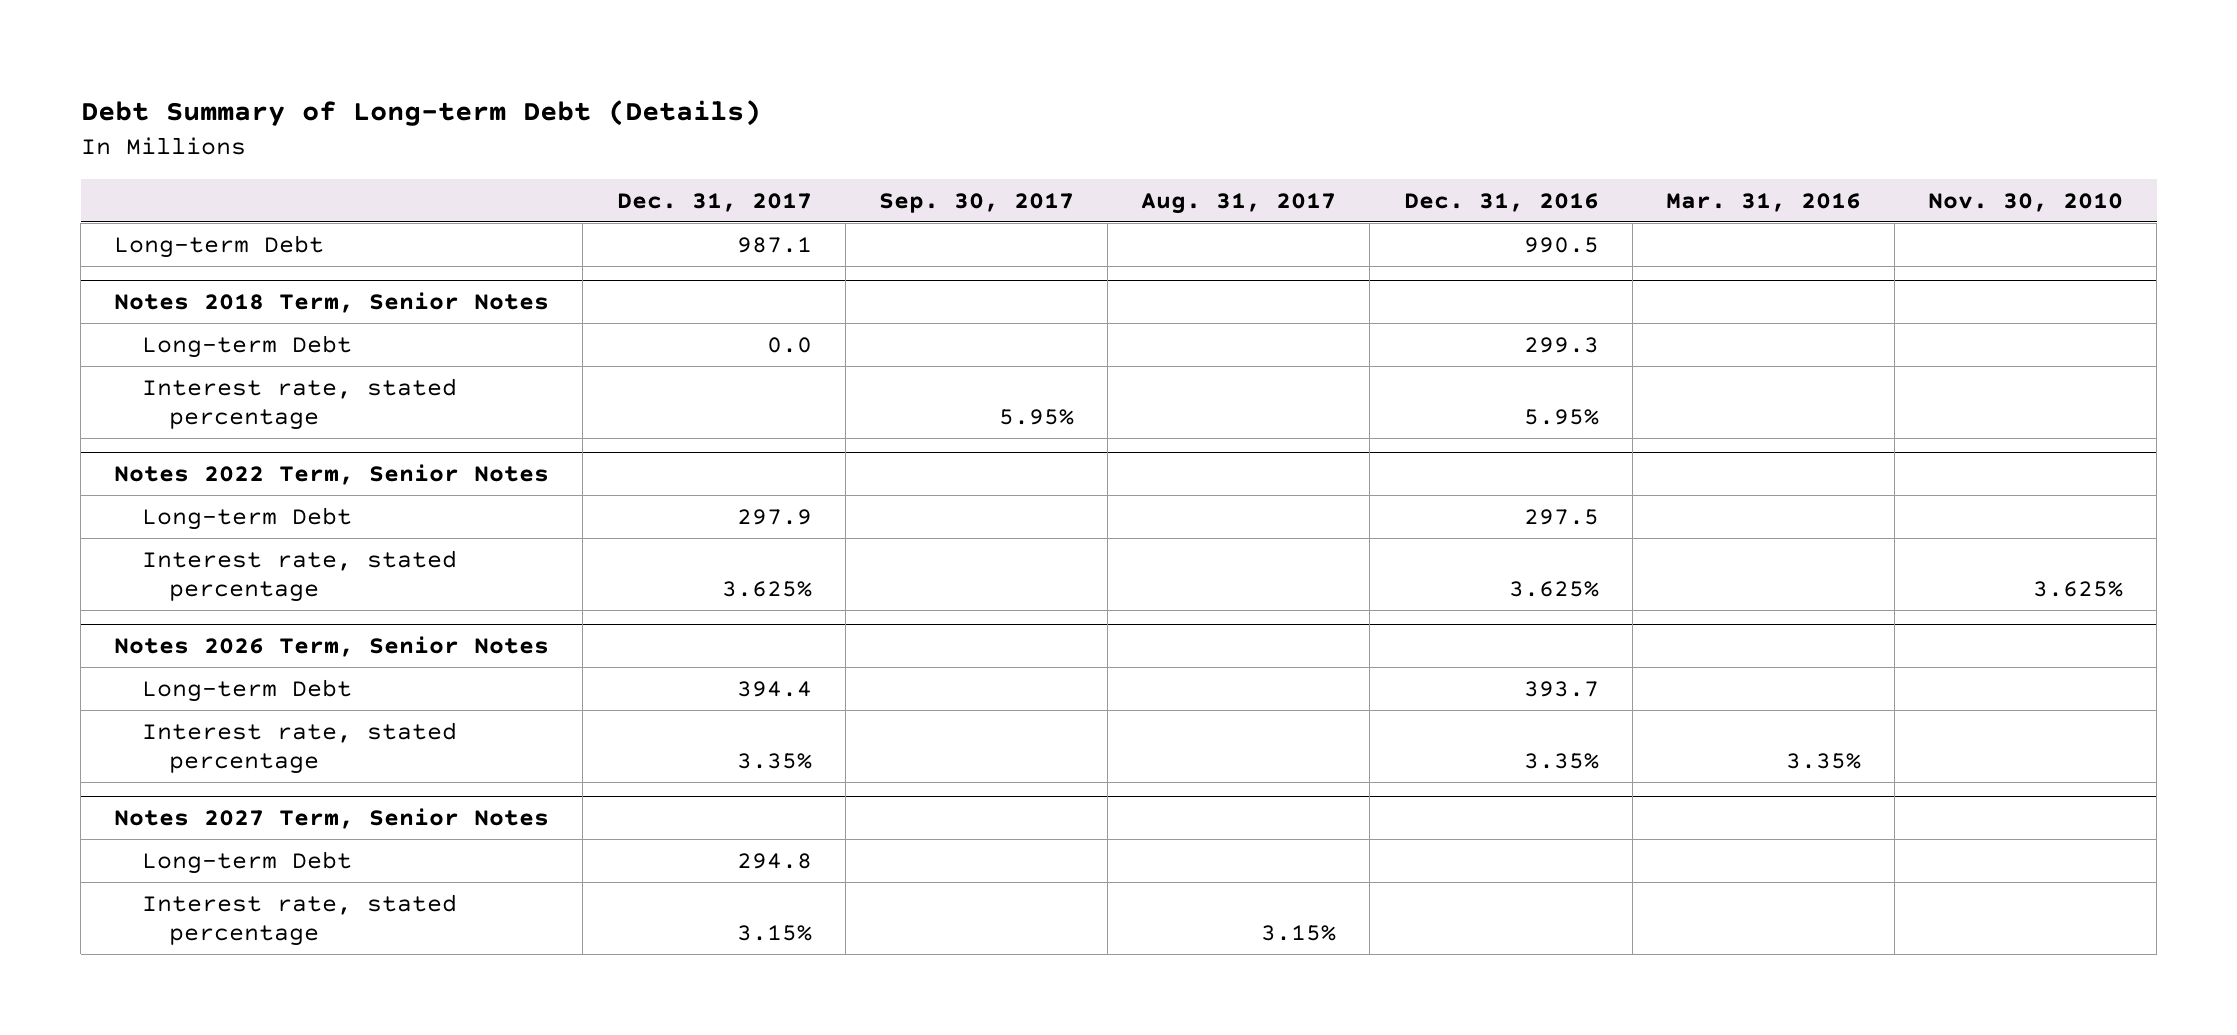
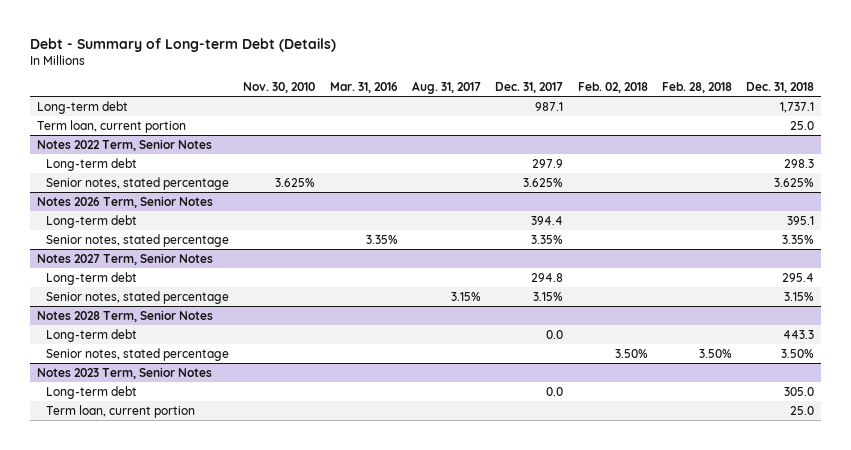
- Debt Summary of Long-term Debt (Details)
+ Debt - Summary of Long-term Debt (Details)
- | Dec. 31, 2017 | Sep. 30, 2017 | Aug. 31, 2017 | Dec. 31, 2016 | Mar. 31, 2016 | Nov. 30, 2010
+ | Nov. 30, 2010 | Mar. 31, 2016 | Aug. 31, 2017 | Dec. 31, 2017 | Feb. 02, 2018 | Feb. 28, 2018 | Dec. 31, 2018
- Long-term Debt | 987.1 | | | 990.5 | |
- Notes 2018 Term, Senior Notes
- Long-term Debt | 0.0 | | | 299.3 | |
- Interest rate, stated percentage | | 5.95% | | 5.95% | |
+ Long-term debt | | | | 987.1 | | | 1,737.1
+ Term loan, current portion | | | | | | | 25.0
@ Notes 2022 Term, Senior Notes
- Long-term Debt | 297.9 | | | 297.5 | |
- Interest rate, stated percentage | 3.625% | | | 3.625% | | 3.625%
+ Long-term debt | | | | 297.9 | | | 298.3
+ Senior notes, stated percentage | 3.625% | | | 3.625% | | | 3.625%
@ Notes 2026 Term, Senior Notes
- Long-term Debt | 394.4 | | | 393.7 | |
- Interest rate, stated percentage | 3.35% | | | 3.35% | 3.35% |
+ Long-term debt | | | | 394.4 | | | 395.1
+ Senior notes, stated percentage | | 3.35% | | 3.35% | | | 3.35%
@ Notes 2027 Term, Senior Notes
- Long-term Debt | 294.8 | | | | |
- Interest rate, stated percentage | 3.15% | | 3.15% | | |
+ Long-term debt | | | | 294.8 | | | 295.4
+ Senior notes, stated percentage | | | 3.15% | 3.15% | | | 3.15%
+ Notes 2028 Term, Senior Notes
+ Long-term debt | | | | 0.0 | | | 443.3
+ Senior notes, stated percentage | | | | | 3.50% | 3.50% | 3.50%
+ Notes 2023 Term, Senior Notes
+ Long-term debt | | | | 0.0 | | | 305.0
+ Term loan, current portion | | | | | | | 25.0

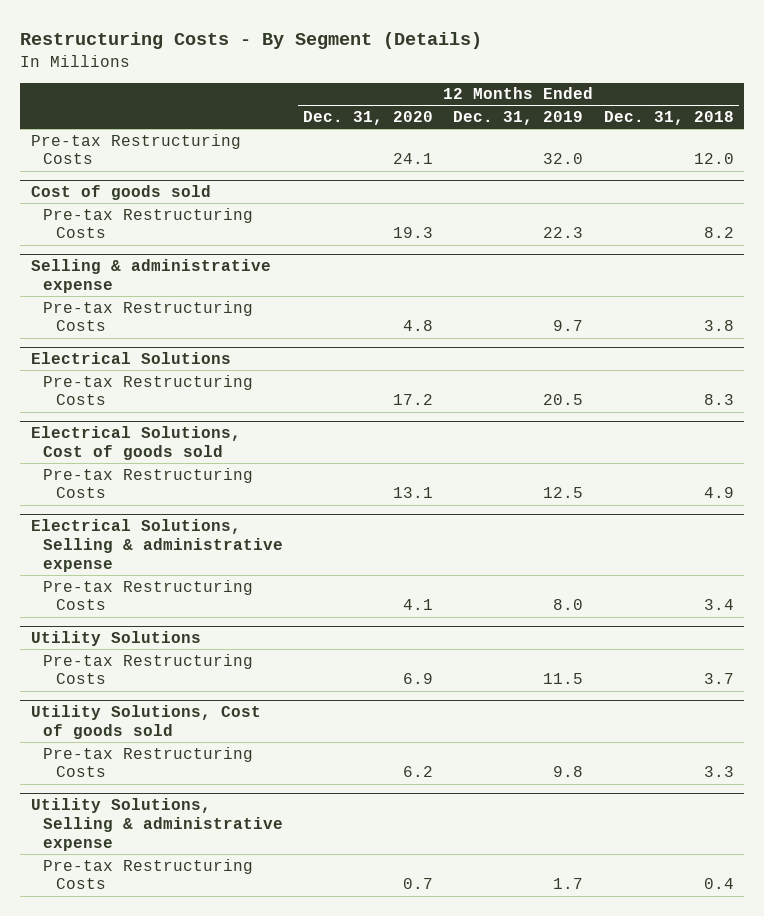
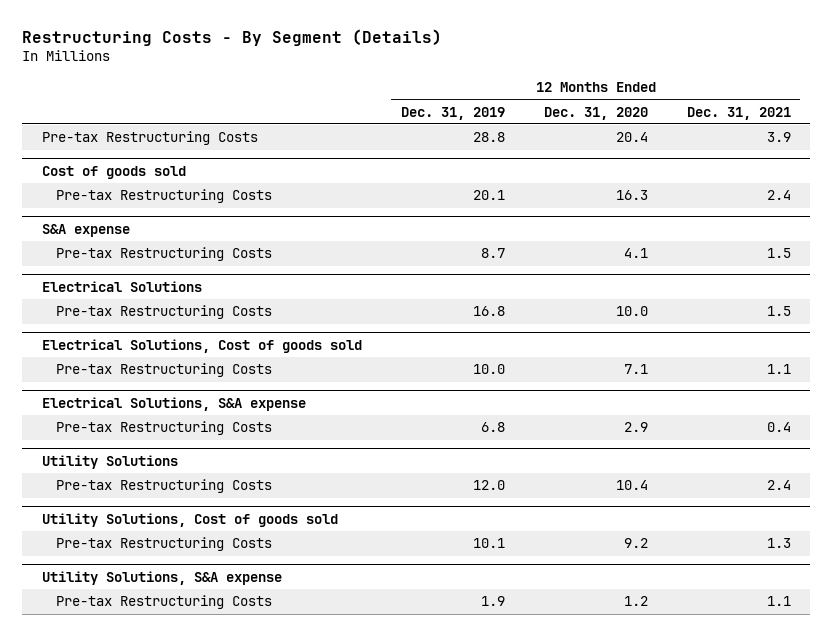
- | 12 Months Ended Dec. 31, 2020 | 12 Months Ended Dec. 31, 2019 | 12 Months Ended Dec. 31, 2018
+ | 12 Months Ended Dec. 31, 2019 | 12 Months Ended Dec. 31, 2020 | 12 Months Ended Dec. 31, 2021
- Pre-tax Restructuring Costs | 24.1 | 32.0 | 12.0
+ Pre-tax Restructuring Costs | 28.8 | 20.4 | 3.9
@ Cost of goods sold
- Pre-tax Restructuring Costs | 19.3 | 22.3 | 8.2
- Selling & administrative expense
- Pre-tax Restructuring Costs | 4.8 | 9.7 | 3.8
@ Cost of goods sold
+ Pre-tax Restructuring Costs | 20.1 | 16.3 | 2.4
+ S&A expense
+ Pre-tax Restructuring Costs | 8.7 | 4.1 | 1.5
@ Electrical Solutions
- Pre-tax Restructuring Costs | 17.2 | 20.5 | 8.3
+ Pre-tax Restructuring Costs | 16.8 | 10.0 | 1.5
@ Electrical Solutions, Cost of goods sold
- Pre-tax Restructuring Costs | 13.1 | 12.5 | 4.9
- Electrical Solutions, Selling & administrative expense
- Pre-tax Restructuring Costs | 4.1 | 8.0 | 3.4
@ Electrical Solutions, Cost of goods sold
+ Pre-tax Restructuring Costs | 10.0 | 7.1 | 1.1
+ Electrical Solutions, S&A expense
+ Pre-tax Restructuring Costs | 6.8 | 2.9 | 0.4
@ Utility Solutions
- Pre-tax Restructuring Costs | 6.9 | 11.5 | 3.7
+ Pre-tax Restructuring Costs | 12.0 | 10.4 | 2.4
@ Utility Solutions, Cost of goods sold
- Pre-tax Restructuring Costs | 6.2 | 9.8 | 3.3
- Utility Solutions, Selling & administrative expense
- Pre-tax Restructuring Costs | 0.7 | 1.7 | 0.4
@ Utility Solutions, Cost of goods sold
+ Pre-tax Restructuring Costs | 10.1 | 9.2 | 1.3
+ Utility Solutions, S&A expense
+ Pre-tax Restructuring Costs | 1.9 | 1.2 | 1.1

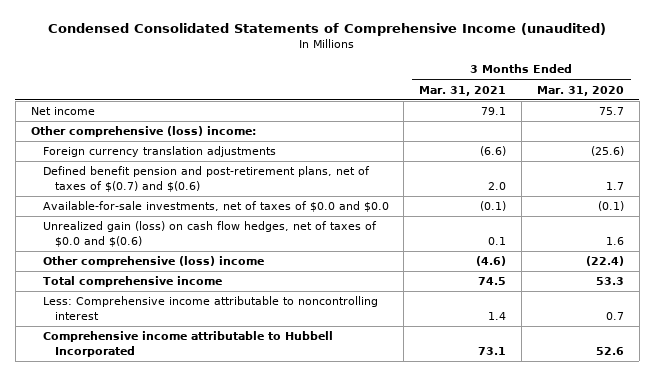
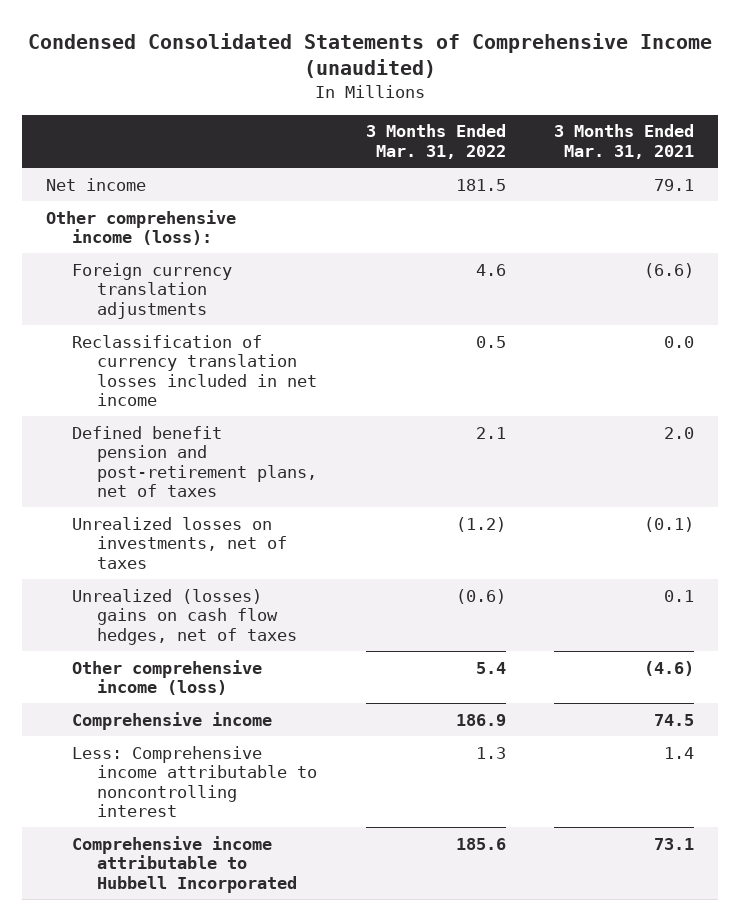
- | 3 Months Ended Mar. 31, 2021 | 3 Months Ended Mar. 31, 2020
+ | 3 Months Ended Mar. 31, 2022 | 3 Months Ended Mar. 31, 2021
- Other comprehensive (loss) income:
+ Other comprehensive income (loss):
- Defined benefit pension and post-retirement plans, net of taxes of $(0.7) and $(0.6) | 2.0 | 1.7
- Available-for-sale investments, net of taxes of $0.0 and $0.0 | (0.1) | (0.1)
- Unrealized gain (loss) on cash flow hedges, net of taxes of $0.0 and $(0.6) | 0.1 | 1.6
- Other comprehensive (loss) income | (4.6) | (22.4)
- Total comprehensive income | 74.5 | 53.3
+ Reclassification of currency translation losses included in net income | 0.5 | 0.0
+ Defined benefit pension and post-retirement plans, net of taxes | 2.1 | 2.0
+ Unrealized losses on investments, net of taxes | (1.2) | (0.1)
+ Unrealized (losses) gains on cash flow hedges, net of taxes | (0.6) | 0.1
+ Other comprehensive income (loss) | 5.4 | (4.6)
+ Comprehensive income | 186.9 | 74.5

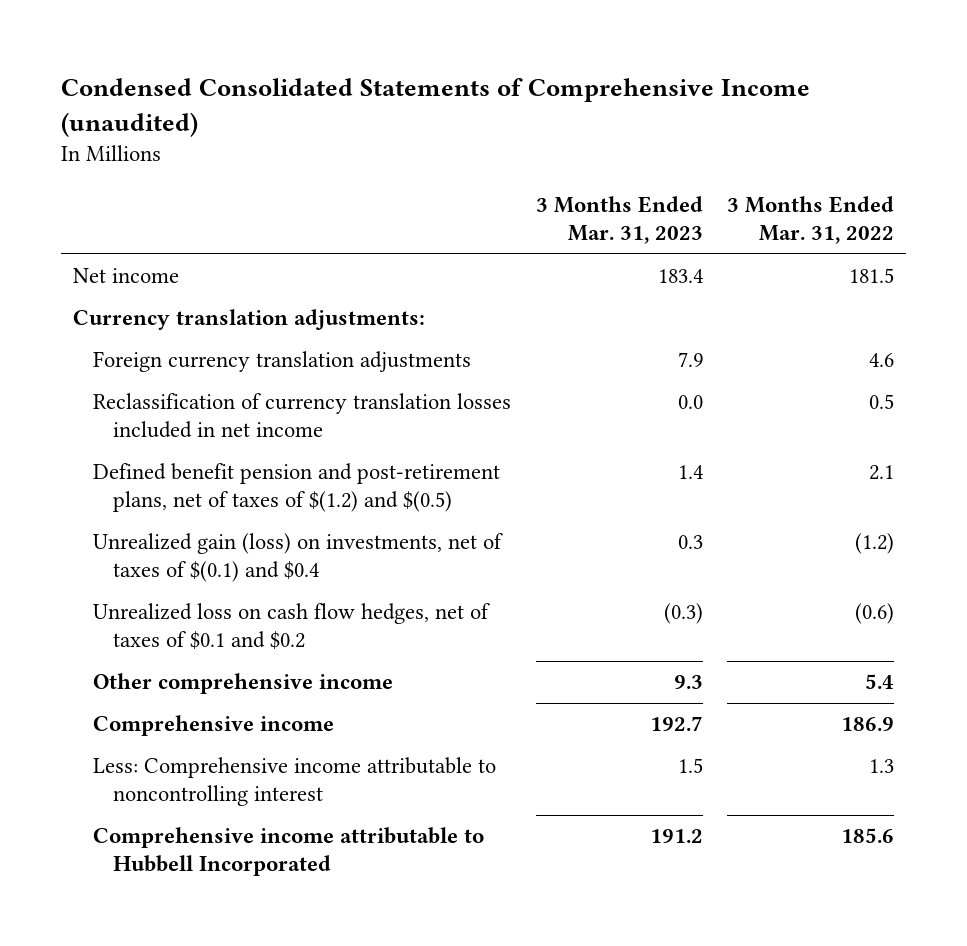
- | 3 Months Ended Mar. 31, 2022 | 3 Months Ended Mar. 31, 2021
+ | 3 Months Ended Mar. 31, 2023 | 3 Months Ended Mar. 31, 2022
- Other comprehensive income (loss):
+ Currency translation adjustments:
- Defined benefit pension and post-retirement plans, net of taxes | 2.1 | 2.0
- Unrealized losses on investments, net of taxes | (1.2) | (0.1)
- Unrealized (losses) gains on cash flow hedges, net of taxes | (0.6) | 0.1
- Other comprehensive income (loss) | 5.4 | (4.6)
+ Defined benefit pension and post-retirement plans, net of taxes of $(1.2) and $(0.5) | 1.4 | 2.1
+ Unrealized gain (loss) on investments, net of taxes of $(0.1) and $0.4 | 0.3 | (1.2)
+ Unrealized loss on cash flow hedges, net of taxes of $0.1 and $0.2 | (0.3) | (0.6)
+ Other comprehensive income | 9.3 | 5.4

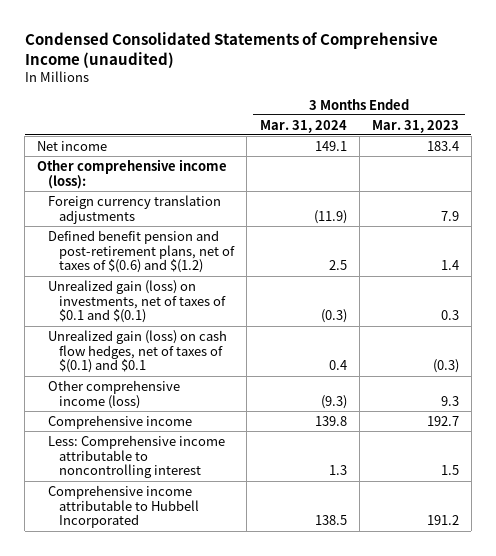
- | 3 Months Ended Mar. 31, 2023 | 3 Months Ended Mar. 31, 2022
+ | 3 Months Ended Mar. 31, 2024 | 3 Months Ended Mar. 31, 2023
- Currency translation adjustments:
+ Other comprehensive income (loss):
- Reclassification of currency translation losses included in net income | 0.0 | 0.5
- Defined benefit pension and post-retirement plans, net of taxes of $(1.2) and $(0.5) | 1.4 | 2.1
- Unrealized gain (loss) on investments, net of taxes of $(0.1) and $0.4 | 0.3 | (1.2)
- Unrealized loss on cash flow hedges, net of taxes of $0.1 and $0.2 | (0.3) | (0.6)
- Other comprehensive income | 9.3 | 5.4
+ Defined benefit pension and post-retirement plans, net of taxes of $(0.6) and $(1.2) | 2.5 | 1.4
+ Unrealized gain (loss) on investments, net of taxes of $0.1 and $(0.1) | (0.3) | 0.3
+ Unrealized gain (loss) on cash flow hedges, net of taxes of $(0.1) and $0.1 | 0.4 | (0.3)
+ Other comprehensive income (loss) | (9.3) | 9.3

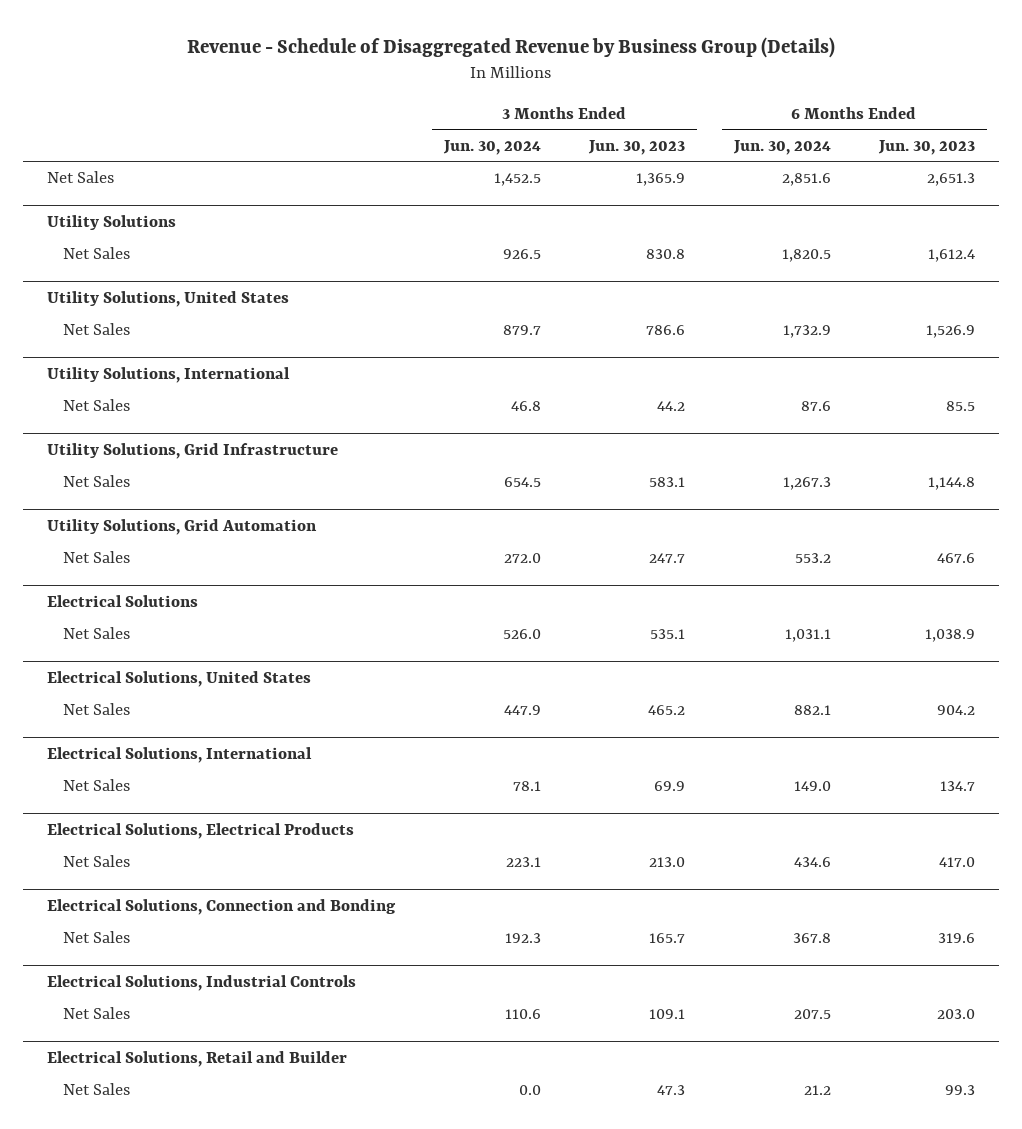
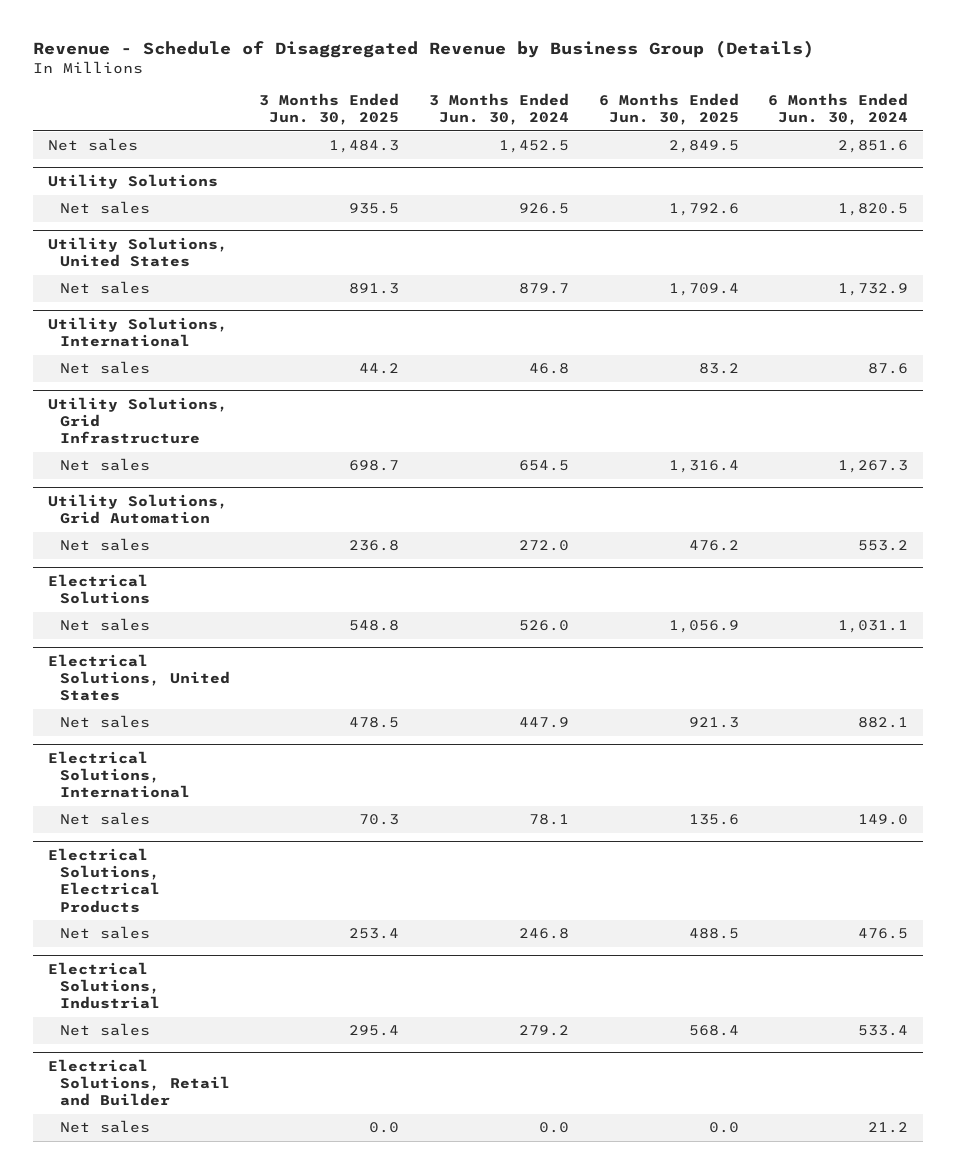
- | 3 Months Ended Jun. 30, 2024 | 3 Months Ended Jun. 30, 2023 | 6 Months Ended Jun. 30, 2024 | 6 Months Ended Jun. 30, 2023
+ | 3 Months Ended Jun. 30, 2025 | 3 Months Ended Jun. 30, 2024 | 6 Months Ended Jun. 30, 2025 | 6 Months Ended Jun. 30, 2024
- Net Sales | 1,452.5 | 1,365.9 | 2,851.6 | 2,651.3
+ Net sales | 1,484.3 | 1,452.5 | 2,849.5 | 2,851.6
@ Utility Solutions
- Net Sales | 926.5 | 830.8 | 1,820.5 | 1,612.4
+ Net sales | 935.5 | 926.5 | 1,792.6 | 1,820.5
@ Utility Solutions, United States
- Net Sales | 879.7 | 786.6 | 1,732.9 | 1,526.9
+ Net sales | 891.3 | 879.7 | 1,709.4 | 1,732.9
@ Utility Solutions, International
- Net Sales | 46.8 | 44.2 | 87.6 | 85.5
+ Net sales | 44.2 | 46.8 | 83.2 | 87.6
@ Utility Solutions, Grid Infrastructure
- Net Sales | 654.5 | 583.1 | 1,267.3 | 1,144.8
+ Net sales | 698.7 | 654.5 | 1,316.4 | 1,267.3
@ Utility Solutions, Grid Automation
- Net Sales | 272.0 | 247.7 | 553.2 | 467.6
+ Net sales | 236.8 | 272.0 | 476.2 | 553.2
@ Electrical Solutions
- Net Sales | 526.0 | 535.1 | 1,031.1 | 1,038.9
+ Net sales | 548.8 | 526.0 | 1,056.9 | 1,031.1
@ Electrical Solutions, United States
- Net Sales | 447.9 | 465.2 | 882.1 | 904.2
+ Net sales | 478.5 | 447.9 | 921.3 | 882.1
@ Electrical Solutions, International
- Net Sales | 78.1 | 69.9 | 149.0 | 134.7
+ Net sales | 70.3 | 78.1 | 135.6 | 149.0
@ Electrical Solutions, Electrical Products
- Net Sales | 223.1 | 213.0 | 434.6 | 417.0
- Electrical Solutions, Connection and Bonding
- Net Sales | 192.3 | 165.7 | 367.8 | 319.6
- Electrical Solutions, Industrial Controls
- Net Sales | 110.6 | 109.1 | 207.5 | 203.0
@ Electrical Solutions, Electrical Products
+ Net sales | 253.4 | 246.8 | 488.5 | 476.5
+ Electrical Solutions, Industrial
+ Net sales | 295.4 | 279.2 | 568.4 | 533.4
@ Electrical Solutions, Retail and Builder
- Net Sales | 0.0 | 47.3 | 21.2 | 99.3
+ Net sales | 0.0 | 0.0 | 0.0 | 21.2

